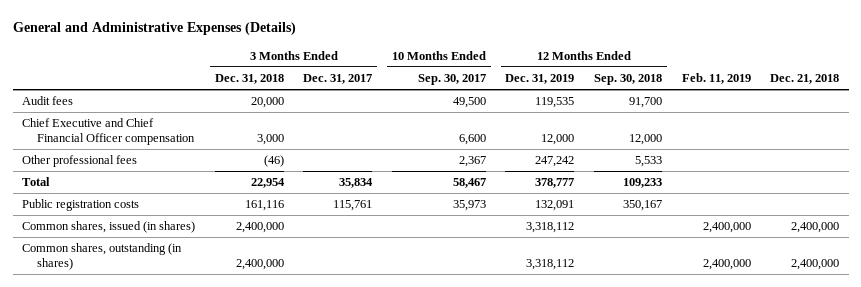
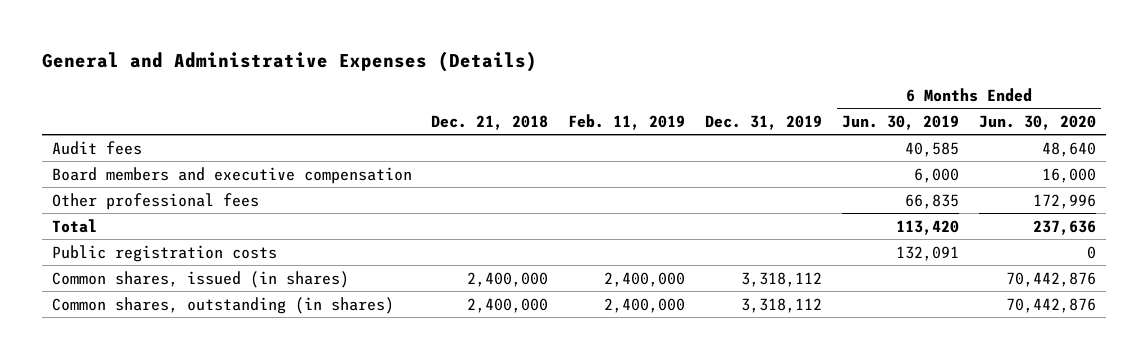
- | 3 Months Ended Dec. 31, 2018 | 3 Months Ended Dec. 31, 2017 | 10 Months Ended Sep. 30, 2017 | 12 Months Ended Dec. 31, 2019 | 12 Months Ended Sep. 30, 2018 | Feb. 11, 2019 | Dec. 21, 2018
+ | Dec. 21, 2018 | Feb. 11, 2019 | Dec. 31, 2019 | 6 Months Ended Jun. 30, 2019 | 6 Months Ended Jun. 30, 2020
- Chief Executive and Chief Financial Officer compensation | 3,000 | | 6,600 | 12,000 | 12,000 | |
+ Board members and executive compensation | | | | 6,000 | 16,000

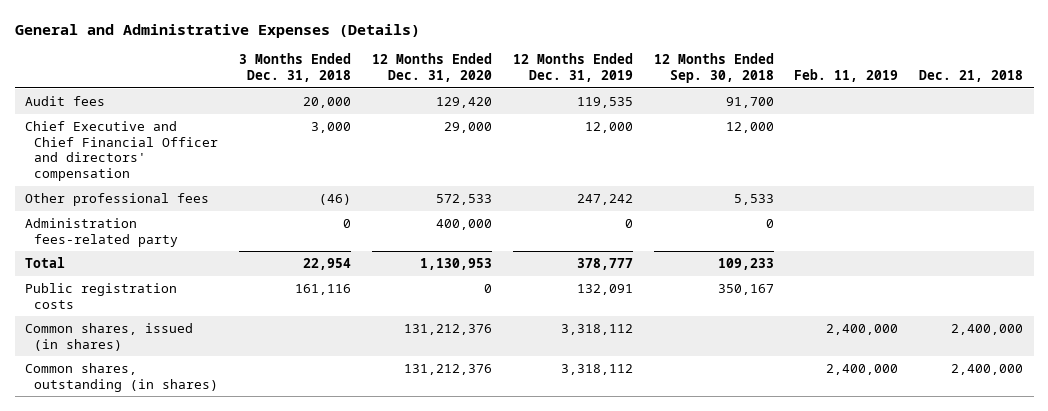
- | Dec. 21, 2018 | Feb. 11, 2019 | Dec. 31, 2019 | 6 Months Ended Jun. 30, 2019 | 6 Months Ended Jun. 30, 2020
+ | 3 Months Ended Dec. 31, 2018 | 12 Months Ended Dec. 31, 2020 | 12 Months Ended Dec. 31, 2019 | 12 Months Ended Sep. 30, 2018 | Feb. 11, 2019 | Dec. 21, 2018
- Board members and executive compensation | | | | 6,000 | 16,000
+ Chief Executive and Chief Financial Officer and directors' compensation | 3,000 | 29,000 | 12,000 | 12,000 | |
+ Administration fees-related party | 0 | 400,000 | 0 | 0 | |

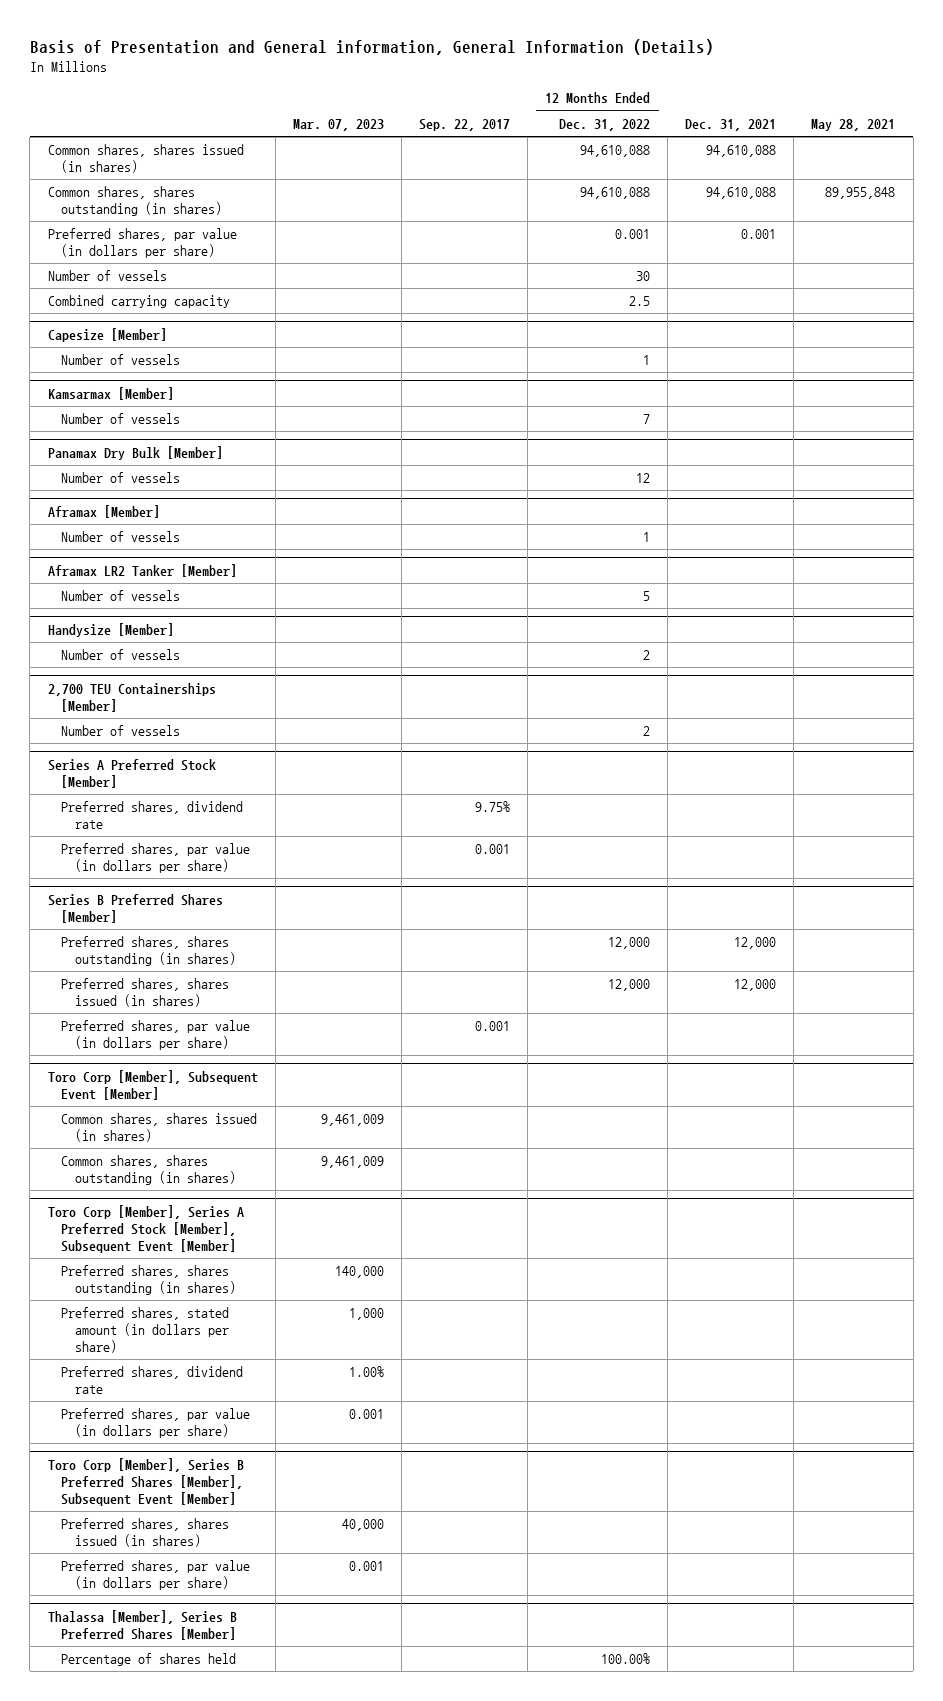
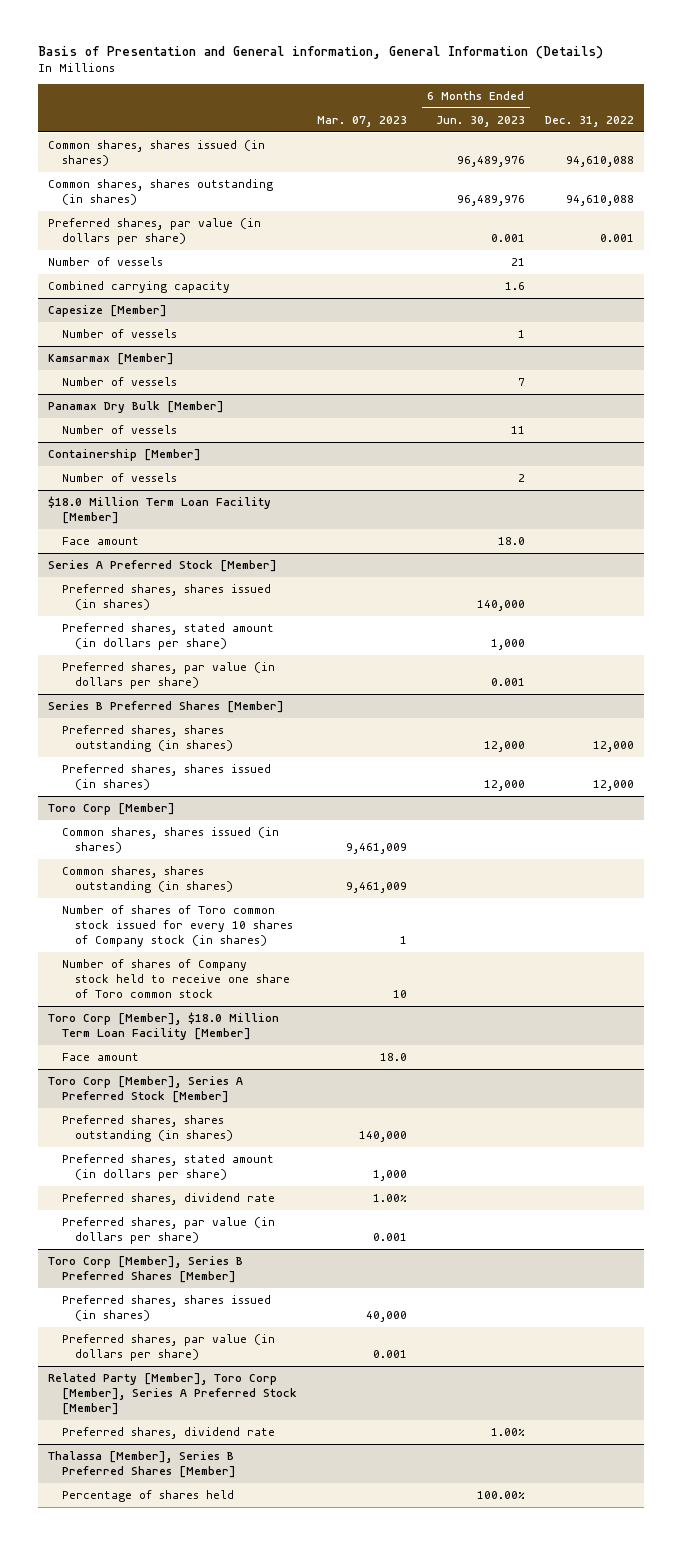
- | Mar. 07, 2023 | Sep. 22, 2017 | 12 Months Ended Dec. 31, 2022 | Dec. 31, 2021 | May 28, 2021
+ | Mar. 07, 2023 | 6 Months Ended Jun. 30, 2023 | Dec. 31, 2022
- Aframax [Member]
- Number of vessels | | | 1 | |
- Aframax LR2 Tanker [Member]
- Number of vessels | | | 5 | |
- Handysize [Member]
- Number of vessels | | | 2 | |
- 2,700 TEU Containerships [Member]
- Number of vessels | | | 2 | |
+ Containership [Member]
+ Number of vessels | | 2 |
+ $18.0 Million Term Loan Facility [Member]
+ Face amount | | 18.0 |
@ Series A Preferred Stock [Member]
- Preferred shares, dividend rate | | 9.75% | | |
+ Preferred shares, shares issued (in shares) | | 140,000 |
+ Preferred shares, stated amount (in dollars per share) | | 1,000 |
@ Series B Preferred Shares [Member]
- Preferred shares, par value (in dollars per share) | | 0.001 | | |
- Toro Corp [Member], Subsequent Event [Member]
+ Toro Corp [Member]
- Toro Corp [Member], Series A Preferred Stock [Member], Subsequent Event [Member]
+ Number of shares of Toro common stock issued for every 10 shares of Company stock (in shares) | 1 | |
+ Number of shares of Company stock held to receive one share of Toro common stock | 10 | |
+ Toro Corp [Member], $18.0 Million Term Loan Facility [Member]
+ Face amount | 18.0 | |
+ Toro Corp [Member], Series A Preferred Stock [Member]
- Toro Corp [Member], Series B Preferred Shares [Member], Subsequent Event [Member]
+ Toro Corp [Member], Series B Preferred Shares [Member]
+ Related Party [Member], Toro Corp [Member], Series A Preferred Stock [Member]
+ Preferred shares, dividend rate | | 1.00% |

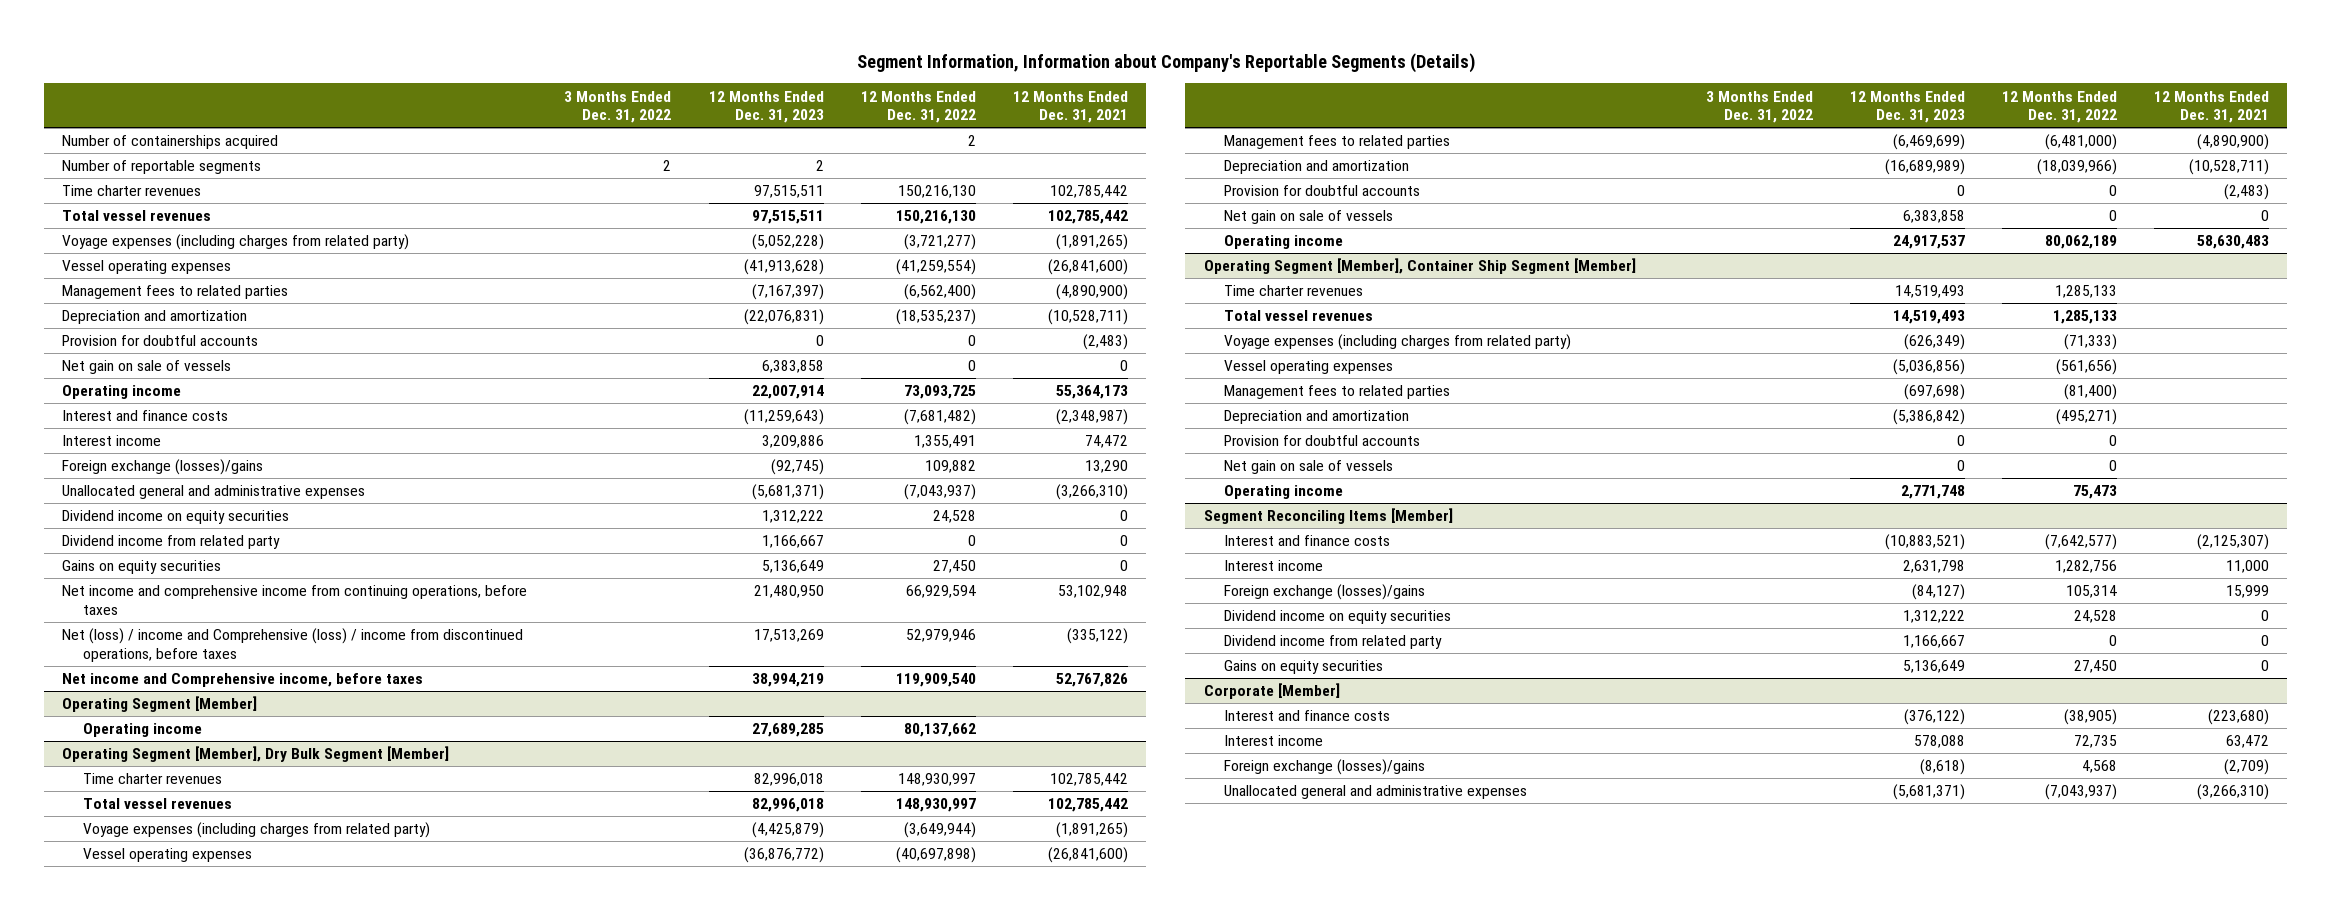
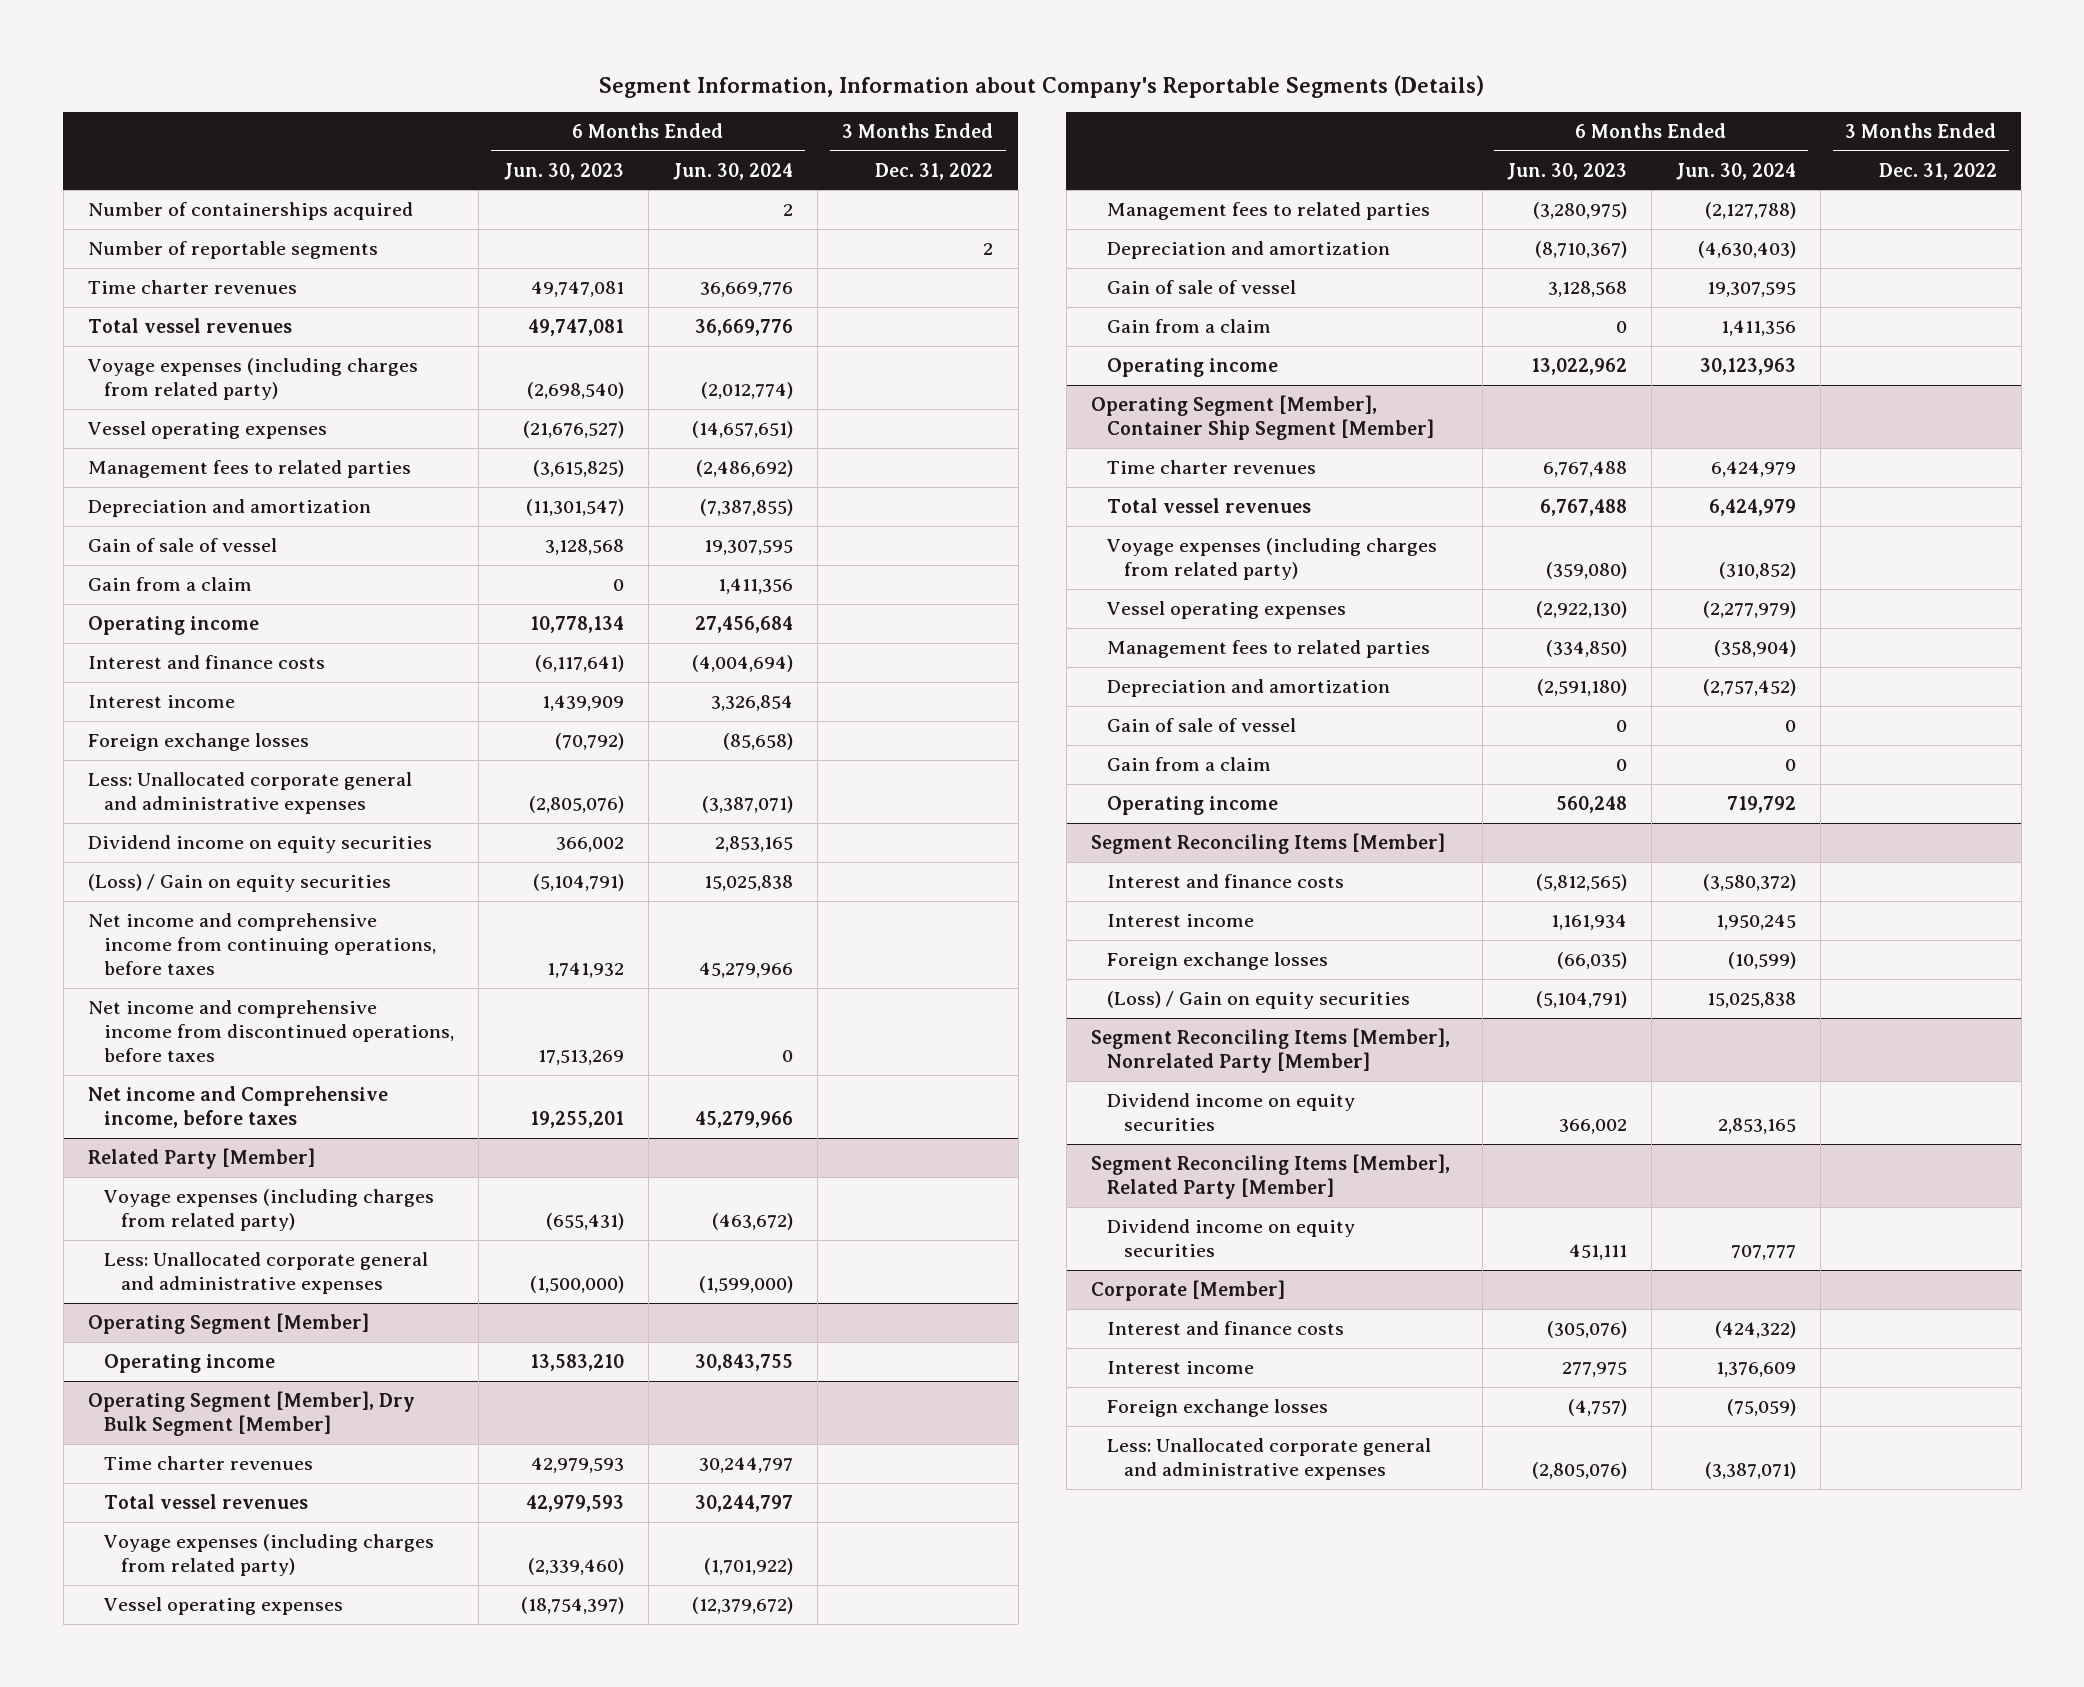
- | 3 Months Ended Dec. 31, 2022 | 12 Months Ended Dec. 31, 2023 | 12 Months Ended Dec. 31, 2022 | 12 Months Ended Dec. 31, 2021
+ | 6 Months Ended Jun. 30, 2023 | 6 Months Ended Jun. 30, 2024 | 3 Months Ended Dec. 31, 2022
- Provision for doubtful accounts | | 0 | 0 | (2,483)
- Net gain on sale of vessels | | 6,383,858 | 0 | 0
+ Gain of sale of vessel | 3,128,568 | 19,307,595 |
+ Gain from a claim | 0 | 1,411,356 |
- Foreign exchange (losses)/gains | | (92,745) | 109,882 | 13,290
- Unallocated general and administrative expenses | | (5,681,371) | (7,043,937) | (3,266,310)
+ Foreign exchange losses | (70,792) | (85,658) |
+ Less: Unallocated corporate general and administrative expenses | (2,805,076) | (3,387,071) |
- Dividend income from related party | | 1,166,667 | 0 | 0
- Gains on equity securities | | 5,136,649 | 27,450 | 0
+ (Loss) / Gain on equity securities | (5,104,791) | 15,025,838 |
- Net (loss) / income and Comprehensive (loss) / income from discontinued operations, before taxes | | 17,513,269 | 52,979,946 | (335,122)
+ Net income and comprehensive income from discontinued operations, before taxes | 17,513,269 | 0 |
+ Related Party [Member]
+ Voyage expenses (including charges from related party) | (655,431) | (463,672) |
+ Less: Unallocated corporate general and administrative expenses | (1,500,000) | (1,599,000) |
@ Operating Segment [Member], Dry Bulk Segment [Member]
- Provision for doubtful accounts | | 0 | 0 | (2,483)
- Net gain on sale of vessels | | 6,383,858 | 0 | 0
+ Gain of sale of vessel | 3,128,568 | 19,307,595 |
+ Gain from a claim | 0 | 1,411,356 |
@ Operating Segment [Member], Container Ship Segment [Member]
- Provision for doubtful accounts | | 0 | 0 |
- Net gain on sale of vessels | | 0 | 0 |
+ Gain of sale of vessel | 0 | 0 |
+ Gain from a claim | 0 | 0 |
@ Segment Reconciling Items [Member]
- Foreign exchange (losses)/gains | | (84,127) | 105,314 | 15,999
- Dividend income on equity securities | | 1,312,222 | 24,528 | 0
- Dividend income from related party | | 1,166,667 | 0 | 0
- Gains on equity securities | | 5,136,649 | 27,450 | 0
+ Foreign exchange losses | (66,035) | (10,599) |
+ (Loss) / Gain on equity securities | (5,104,791) | 15,025,838 |
+ Segment Reconciling Items [Member], Nonrelated Party [Member]
+ Dividend income on equity securities | 366,002 | 2,853,165 |
+ Segment Reconciling Items [Member], Related Party [Member]
+ Dividend income on equity securities | 451,111 | 707,777 |
@ Corporate [Member]
- Foreign exchange (losses)/gains | | (8,618) | 4,568 | (2,709)
- Unallocated general and administrative expenses | | (5,681,371) | (7,043,937) | (3,266,310)
+ Foreign exchange losses | (4,757) | (75,059) |
+ Less: Unallocated corporate general and administrative expenses | (2,805,076) | (3,387,071) |

